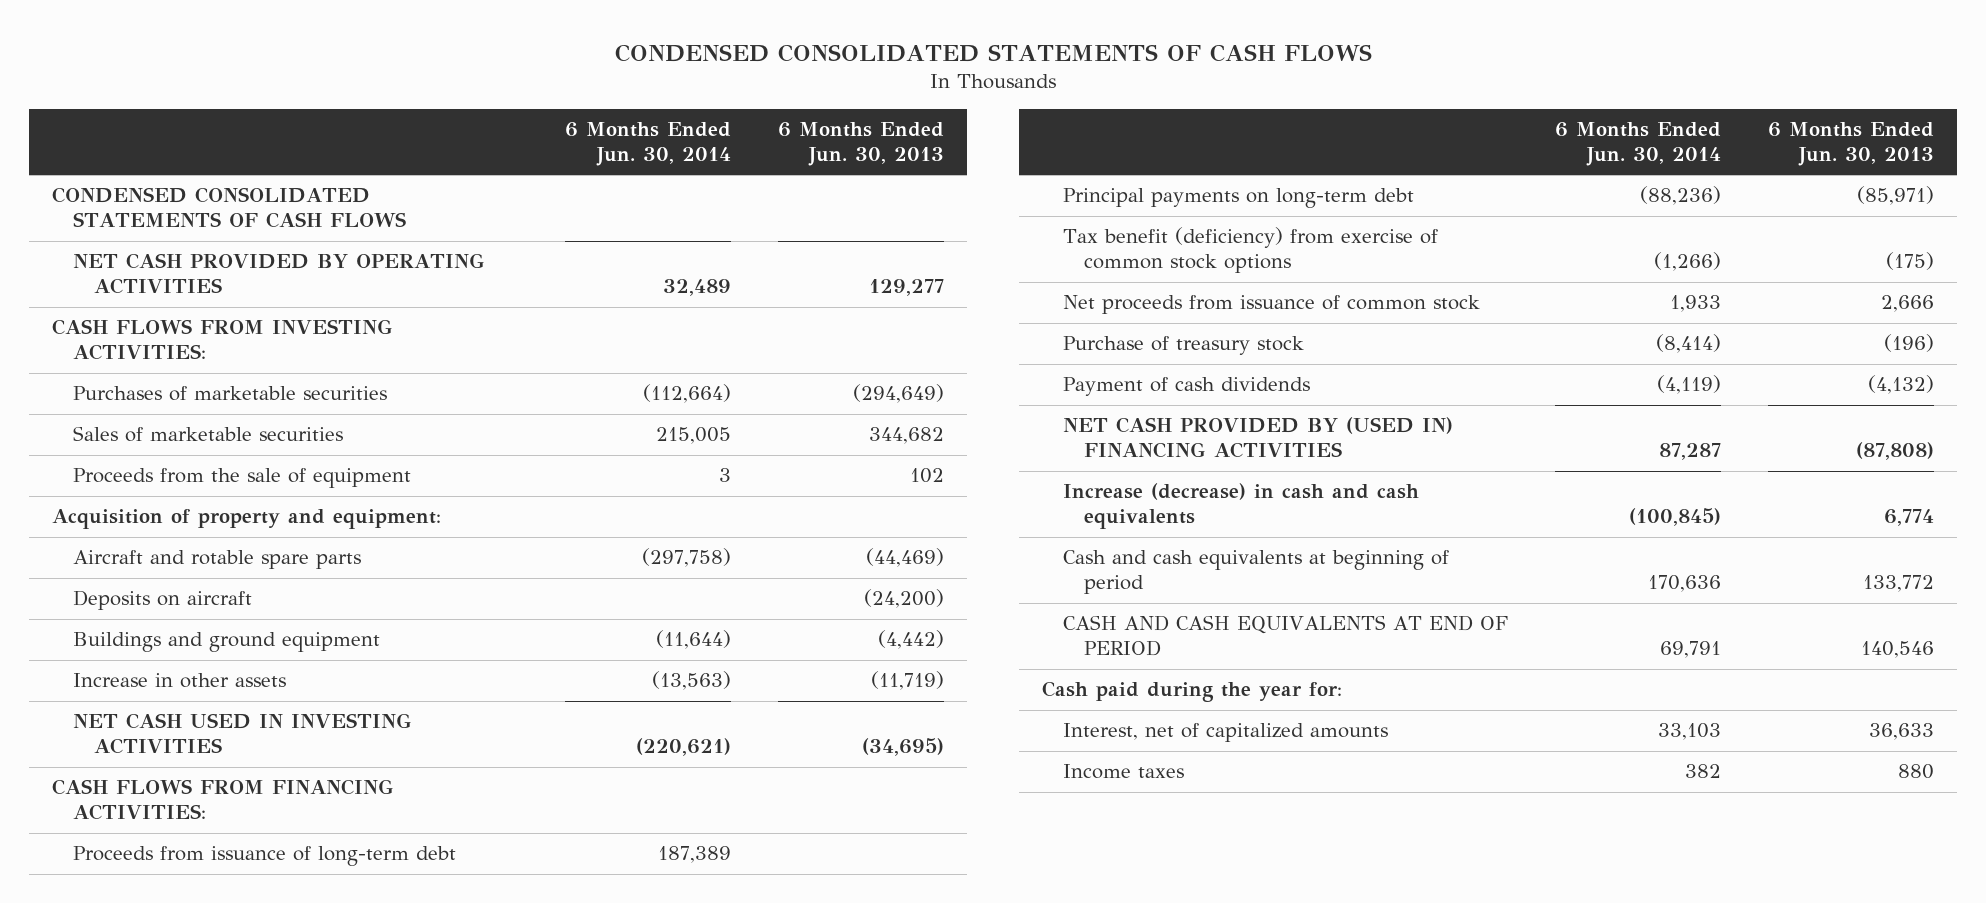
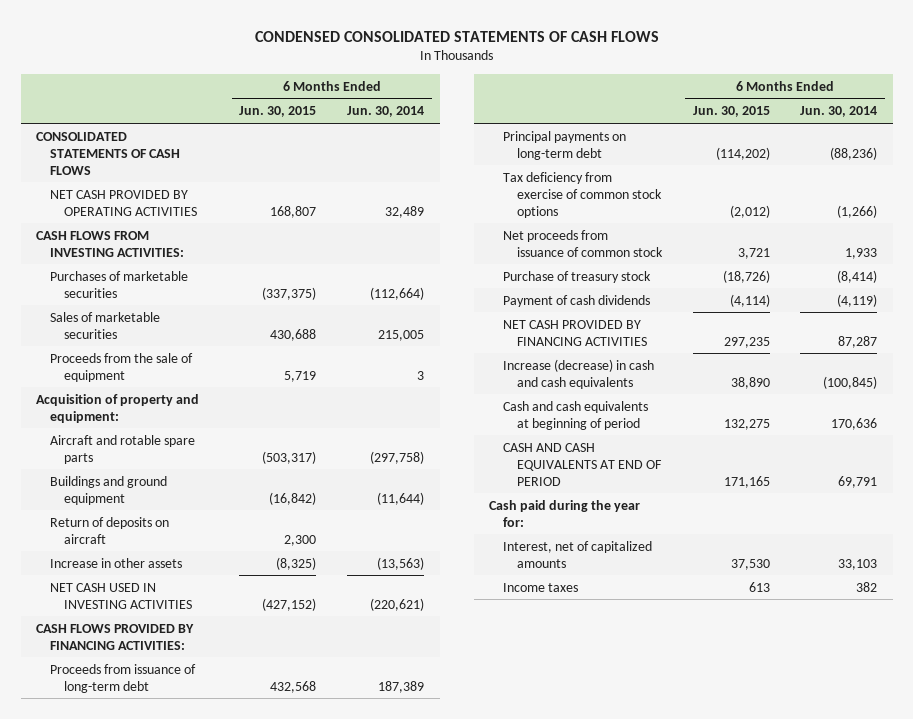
- | 6 Months Ended Jun. 30, 2014 | 6 Months Ended Jun. 30, 2013
+ | 6 Months Ended Jun. 30, 2015 | 6 Months Ended Jun. 30, 2014
- CONDENSED CONSOLIDATED STATEMENTS OF CASH FLOWS
+ CONSOLIDATED STATEMENTS OF CASH FLOWS
- Deposits on aircraft | | (24,200)
+ Return of deposits on aircraft | 2,300 |
- CASH FLOWS FROM FINANCING ACTIVITIES:
+ CASH FLOWS PROVIDED BY FINANCING ACTIVITIES:
- Tax benefit (deficiency) from exercise of common stock options | (1,266) | (175)
+ Tax deficiency from exercise of common stock options | (2,012) | (1,266)
- NET CASH PROVIDED BY (USED IN) FINANCING ACTIVITIES | 87,287 | (87,808)
+ NET CASH PROVIDED BY FINANCING ACTIVITIES | 297,235 | 87,287

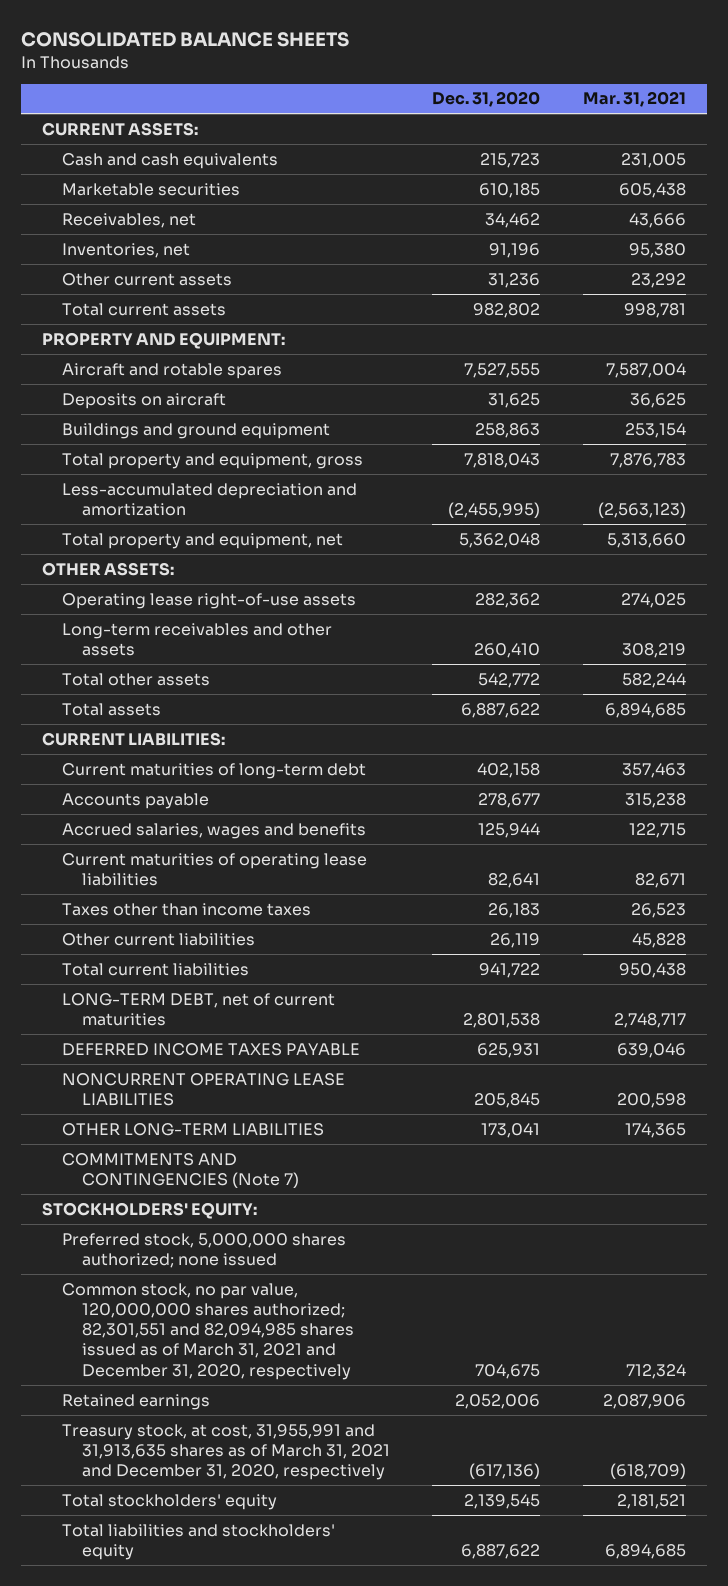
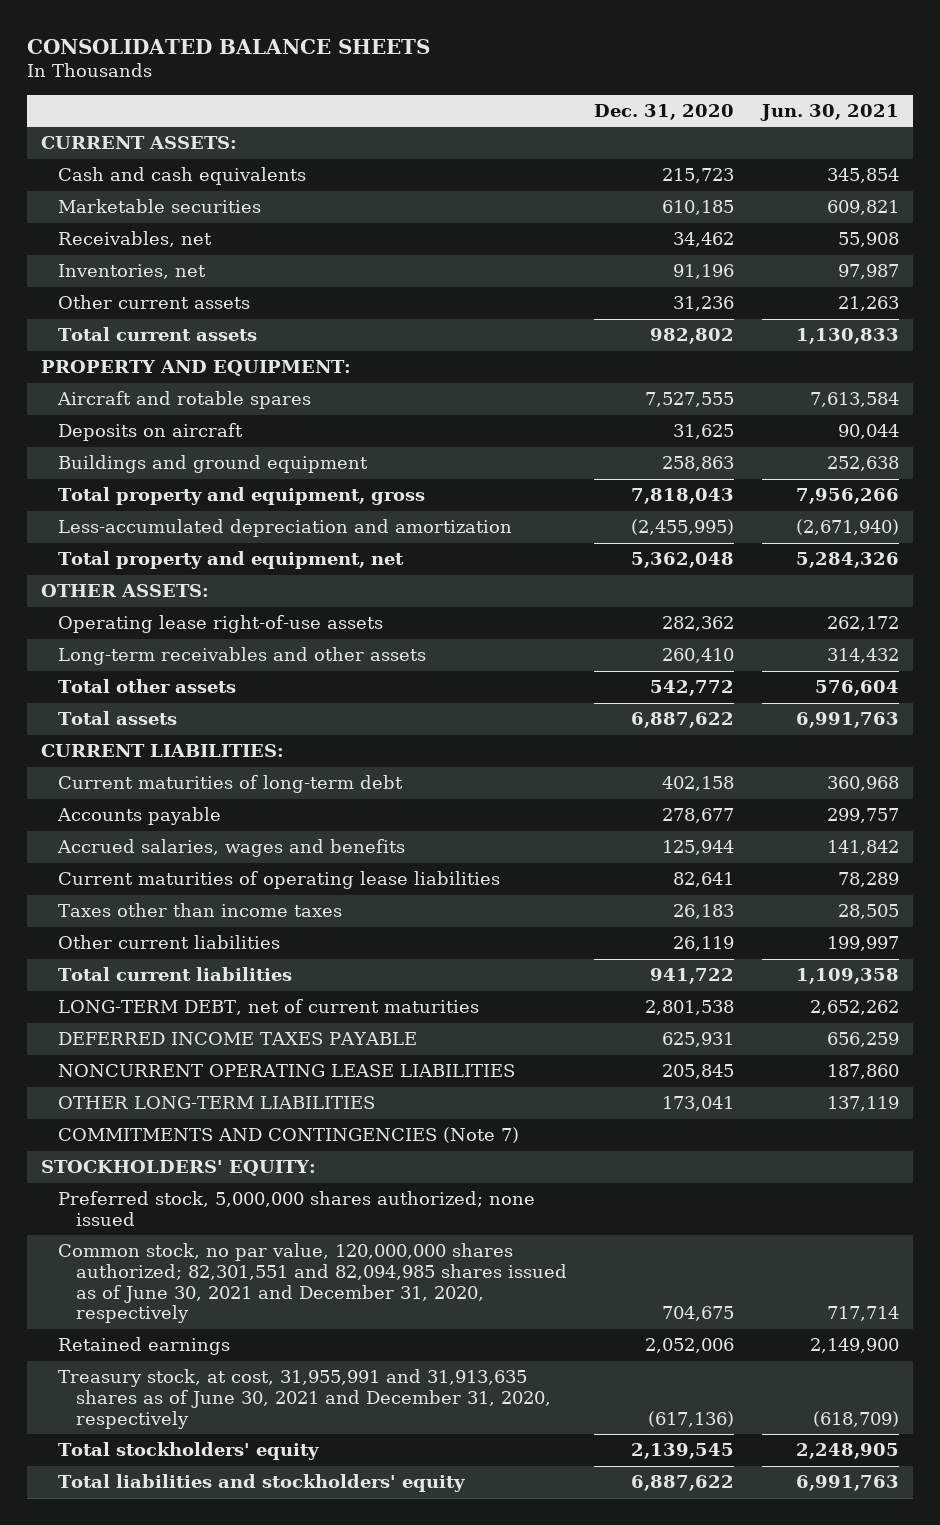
- | Dec. 31, 2020 | Mar. 31, 2021
+ | Dec. 31, 2020 | Jun. 30, 2021
- Common stock, no par value, 120,000,000 shares authorized; 82,301,551 and 82,094,985 shares issued as of March 31, 2021 and December 31, 2020, respectively | 704,675 | 712,324
+ Common stock, no par value, 120,000,000 shares authorized; 82,301,551 and 82,094,985 shares issued as of June 30, 2021 and December 31, 2020, respectively | 704,675 | 717,714
- Treasury stock, at cost, 31,955,991 and 31,913,635 shares as of March 31, 2021 and December 31, 2020, respectively | (617,136) | (618,709)
+ Treasury stock, at cost, 31,955,991 and 31,913,635 shares as of June 30, 2021 and December 31, 2020, respectively | (617,136) | (618,709)

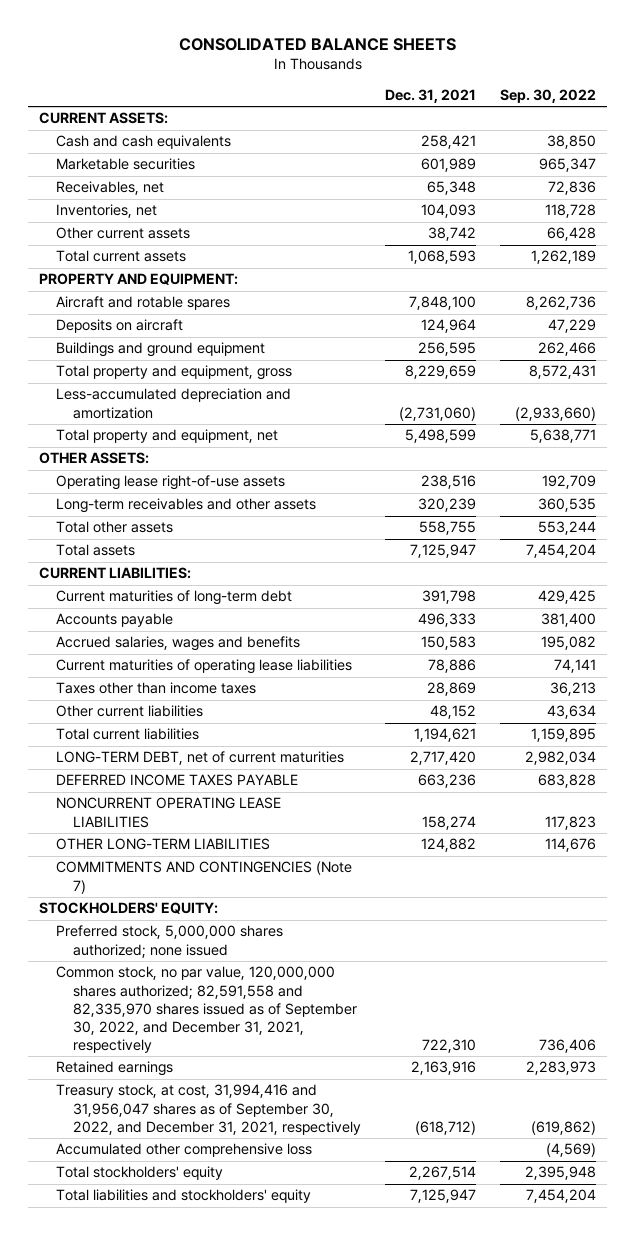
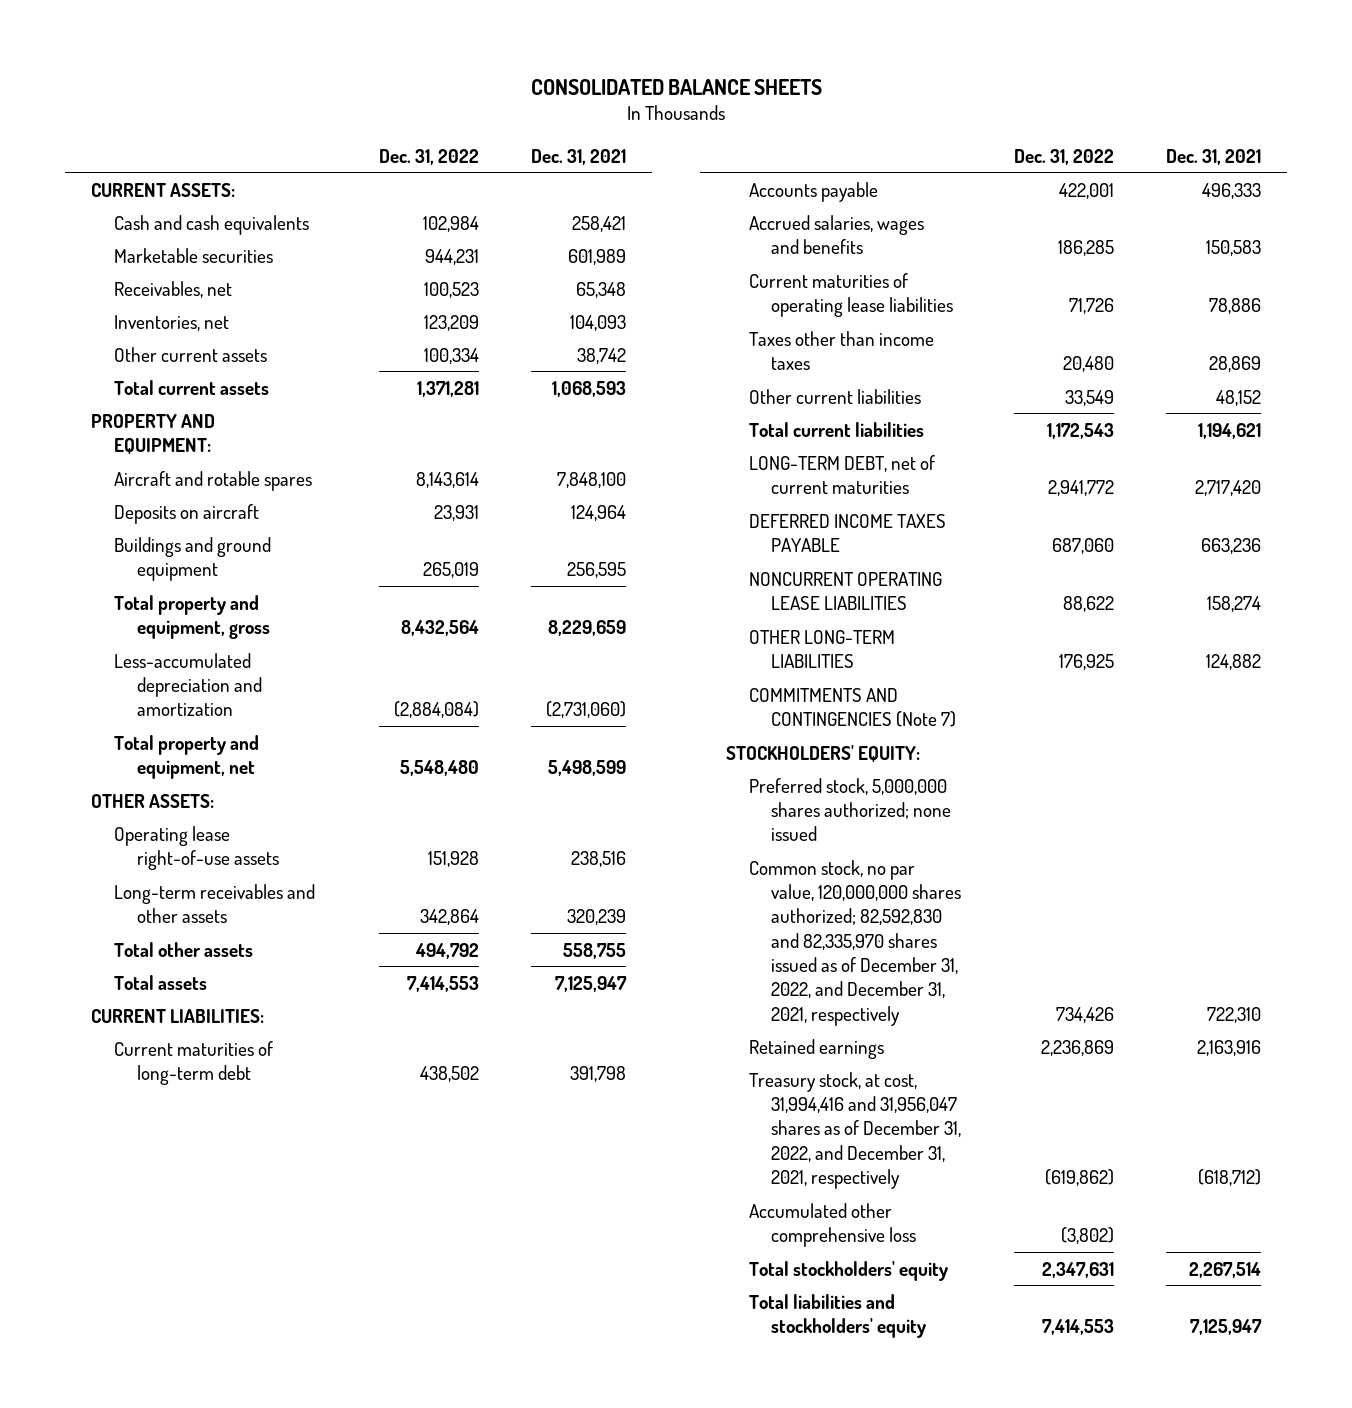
- | Dec. 31, 2021 | Sep. 30, 2022
+ | Dec. 31, 2022 | Dec. 31, 2021
- Common stock, no par value, 120,000,000 shares authorized; 82,591,558 and 82,335,970 shares issued as of September 30, 2022, and December 31, 2021, respectively | 722,310 | 736,406
+ Common stock, no par value, 120,000,000 shares authorized; 82,592,830 and 82,335,970 shares issued as of December 31, 2022, and December 31, 2021, respectively | 734,426 | 722,310
- Treasury stock, at cost, 31,994,416 and 31,956,047 shares as of September 30, 2022, and December 31, 2021, respectively | (618,712) | (619,862)
+ Treasury stock, at cost, 31,994,416 and 31,956,047 shares as of December 31, 2022, and December 31, 2021, respectively | (619,862) | (618,712)

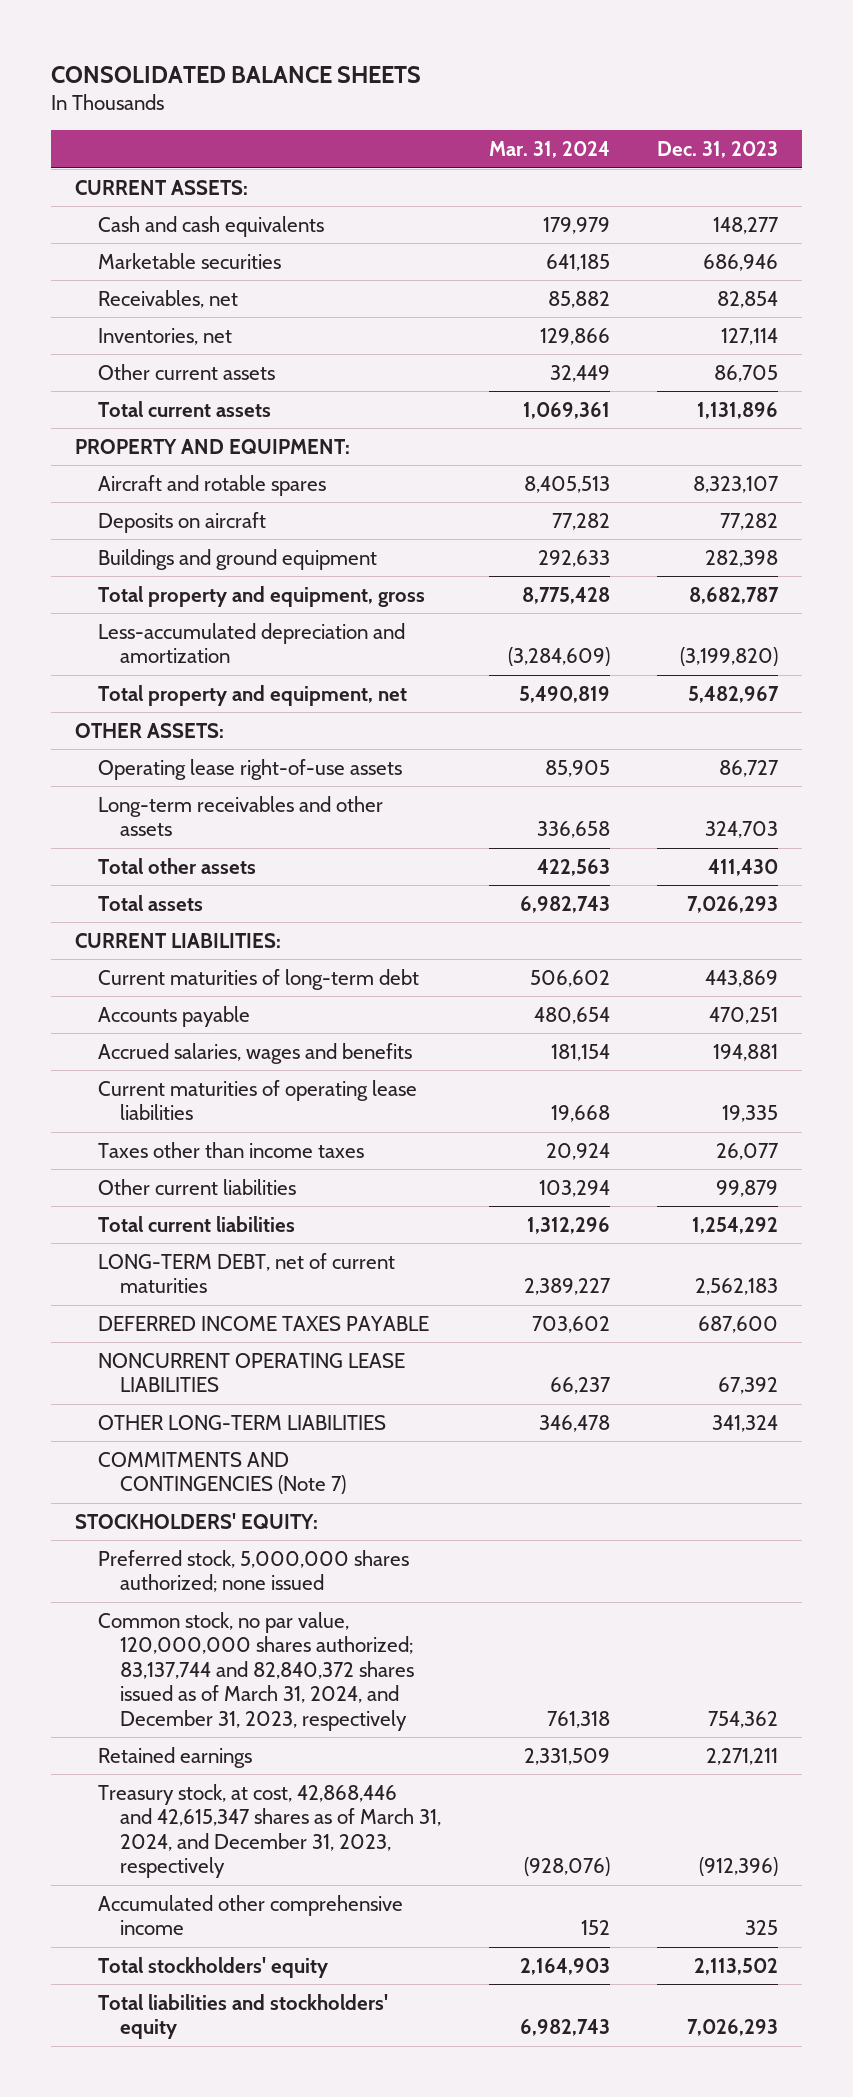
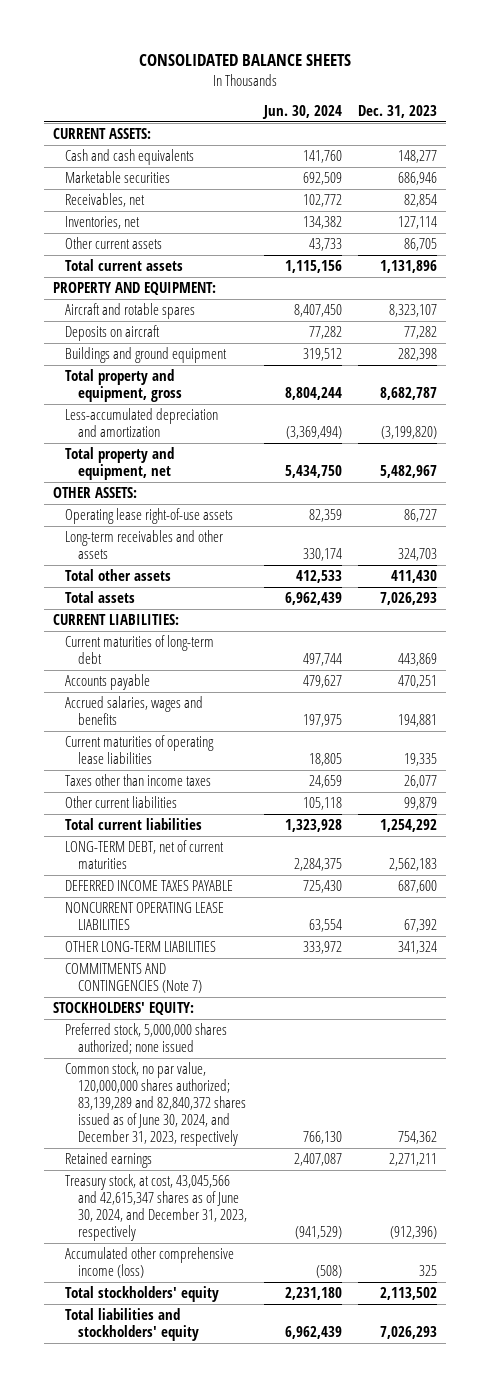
- | Mar. 31, 2024 | Dec. 31, 2023
+ | Jun. 30, 2024 | Dec. 31, 2023
- Common stock, no par value, 120,000,000 shares authorized; 83,137,744 and 82,840,372 shares issued as of March 31, 2024, and December 31, 2023, respectively | 761,318 | 754,362
+ Common stock, no par value, 120,000,000 shares authorized; 83,139,289 and 82,840,372 shares issued as of June 30, 2024, and December 31, 2023, respectively | 766,130 | 754,362
- Treasury stock, at cost, 42,868,446 and 42,615,347 shares as of March 31, 2024, and December 31, 2023, respectively | (928,076) | (912,396)
- Accumulated other comprehensive income | 152 | 325
+ Treasury stock, at cost, 43,045,566 and 42,615,347 shares as of June 30, 2024, and December 31, 2023, respectively | (941,529) | (912,396)
+ Accumulated other comprehensive income (loss) | (508) | 325

